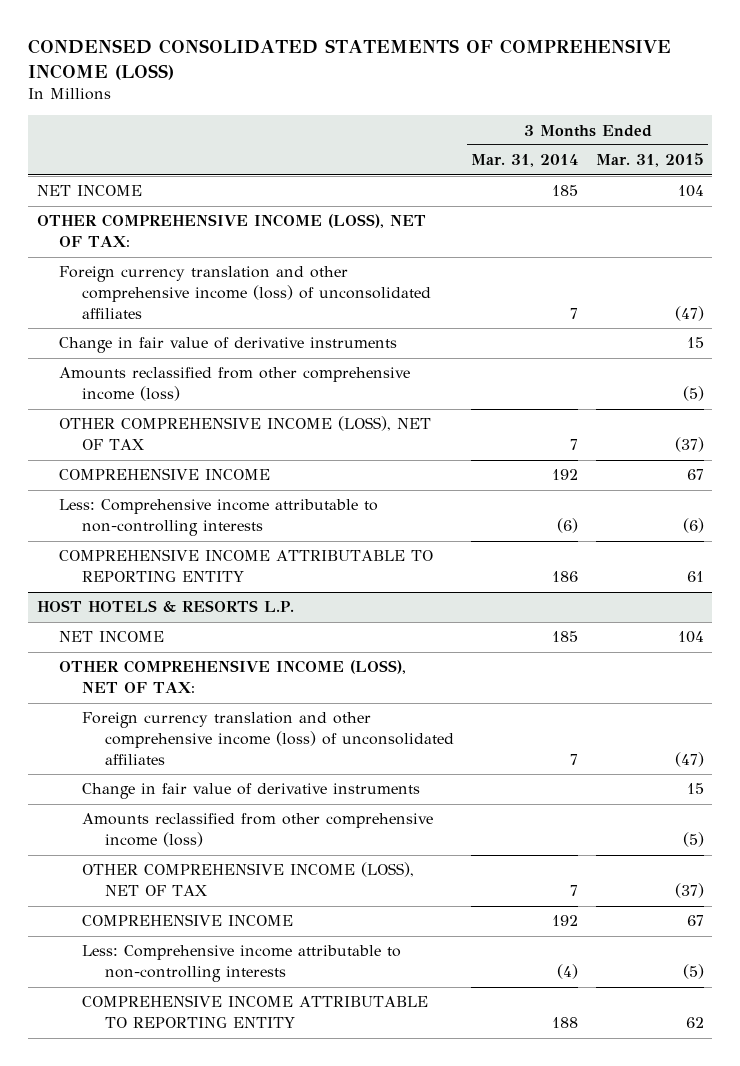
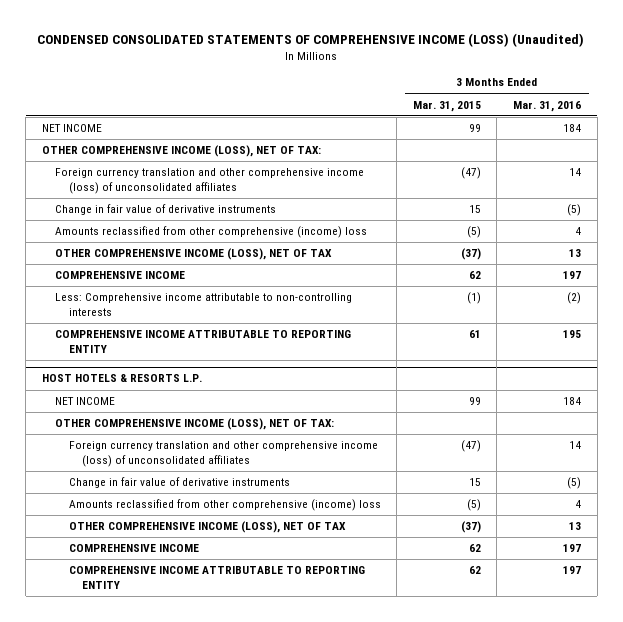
- CONDENSED CONSOLIDATED STATEMENTS OF COMPREHENSIVE INCOME (LOSS)
+ CONDENSED CONSOLIDATED STATEMENTS OF COMPREHENSIVE INCOME (LOSS) (Unaudited)
- | 3 Months Ended Mar. 31, 2014 | 3 Months Ended Mar. 31, 2015
+ | 3 Months Ended Mar. 31, 2015 | 3 Months Ended Mar. 31, 2016
- NET INCOME | 185 | 104
+ NET INCOME | 99 | 184
- Amounts reclassified from other comprehensive income (loss) | | (5)
+ Amounts reclassified from other comprehensive (income) loss | (5) | 4
- COMPREHENSIVE INCOME | 192 | 67
- Less: Comprehensive income attributable to non-controlling interests | (6) | (6)
+ COMPREHENSIVE INCOME | 62 | 197
+ Less: Comprehensive income attributable to non-controlling interests | (1) | (2)
@ HOST HOTELS & RESORTS L.P.
- NET INCOME | 185 | 104
+ NET INCOME | 99 | 184
- Amounts reclassified from other comprehensive income (loss) | | (5)
+ Amounts reclassified from other comprehensive (income) loss | (5) | 4
- COMPREHENSIVE INCOME | 192 | 67
- Less: Comprehensive income attributable to non-controlling interests | (4) | (5)
+ COMPREHENSIVE INCOME | 62 | 197

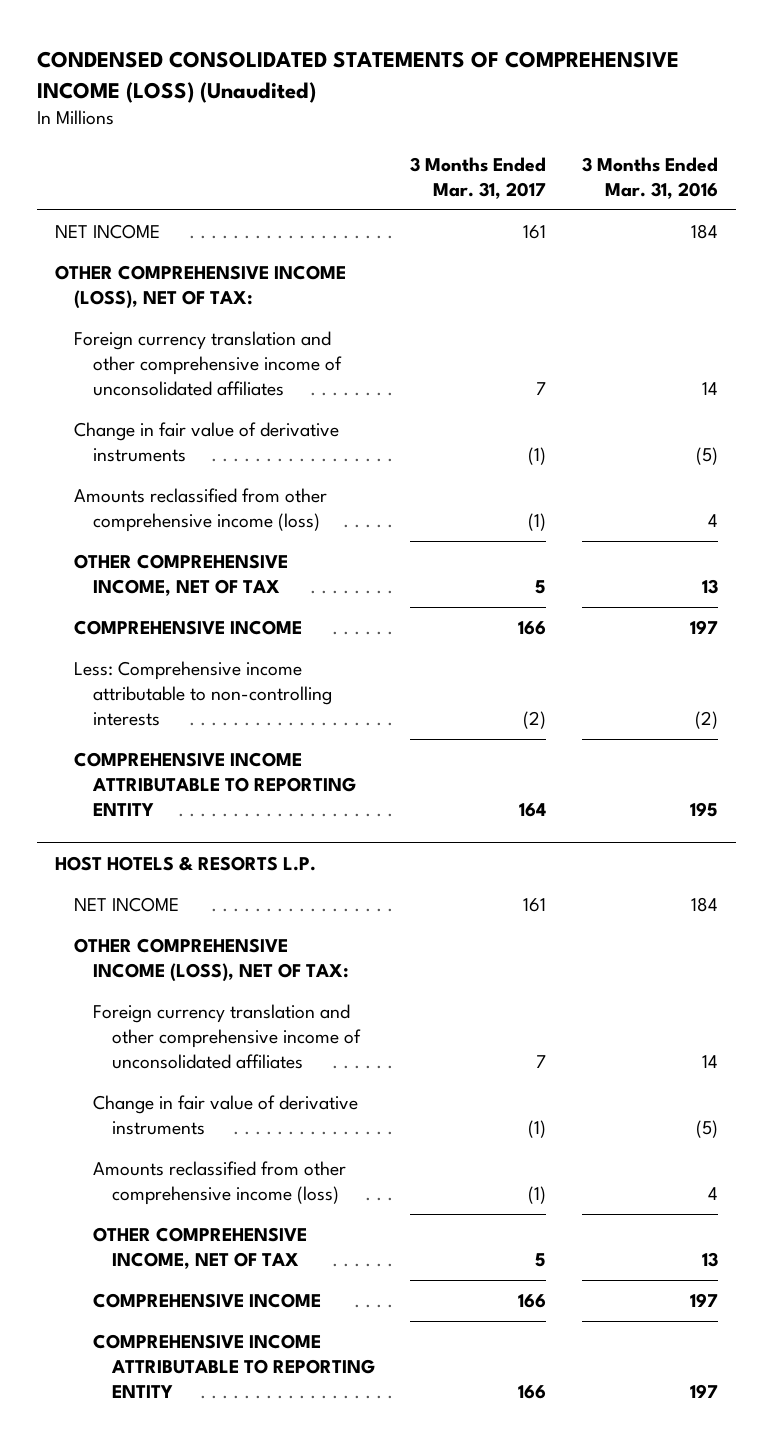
- | 3 Months Ended Mar. 31, 2015 | 3 Months Ended Mar. 31, 2016
+ | 3 Months Ended Mar. 31, 2017 | 3 Months Ended Mar. 31, 2016
- Foreign currency translation and other comprehensive income (loss) of unconsolidated affiliates | (47) | 14
+ Foreign currency translation and other comprehensive income of unconsolidated affiliates | 7 | 14
- Amounts reclassified from other comprehensive (income) loss | (5) | 4
- OTHER COMPREHENSIVE INCOME (LOSS), NET OF TAX | (37) | 13
+ Amounts reclassified from other comprehensive income (loss) | (1) | 4
+ OTHER COMPREHENSIVE INCOME, NET OF TAX | 5 | 13
@ HOST HOTELS & RESORTS L.P.
- Foreign currency translation and other comprehensive income (loss) of unconsolidated affiliates | (47) | 14
+ Foreign currency translation and other comprehensive income of unconsolidated affiliates | 7 | 14
- Amounts reclassified from other comprehensive (income) loss | (5) | 4
- OTHER COMPREHENSIVE INCOME (LOSS), NET OF TAX | (37) | 13
+ Amounts reclassified from other comprehensive income (loss) | (1) | 4
+ OTHER COMPREHENSIVE INCOME, NET OF TAX | 5 | 13

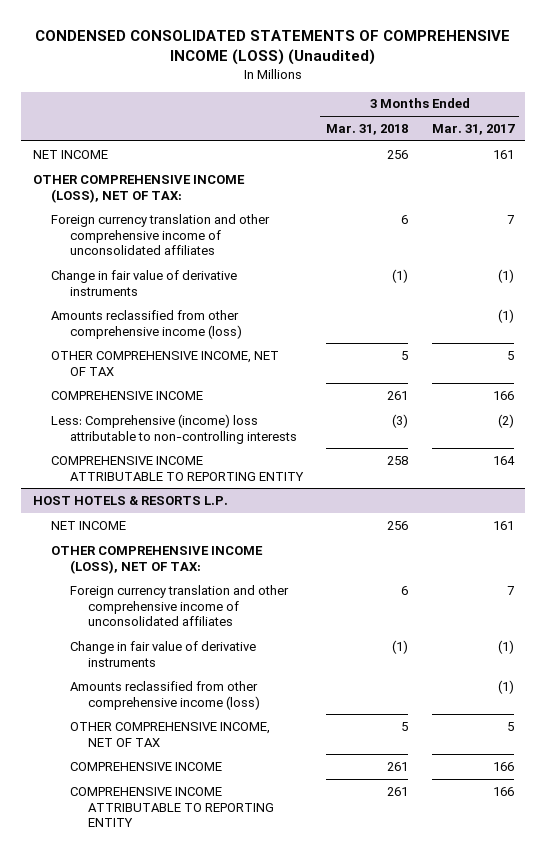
- | 3 Months Ended Mar. 31, 2017 | 3 Months Ended Mar. 31, 2016
+ | 3 Months Ended Mar. 31, 2018 | 3 Months Ended Mar. 31, 2017
- Less: Comprehensive income attributable to non-controlling interests | (2) | (2)
+ Less: Comprehensive (income) loss attributable to non-controlling interests | (3) | (2)

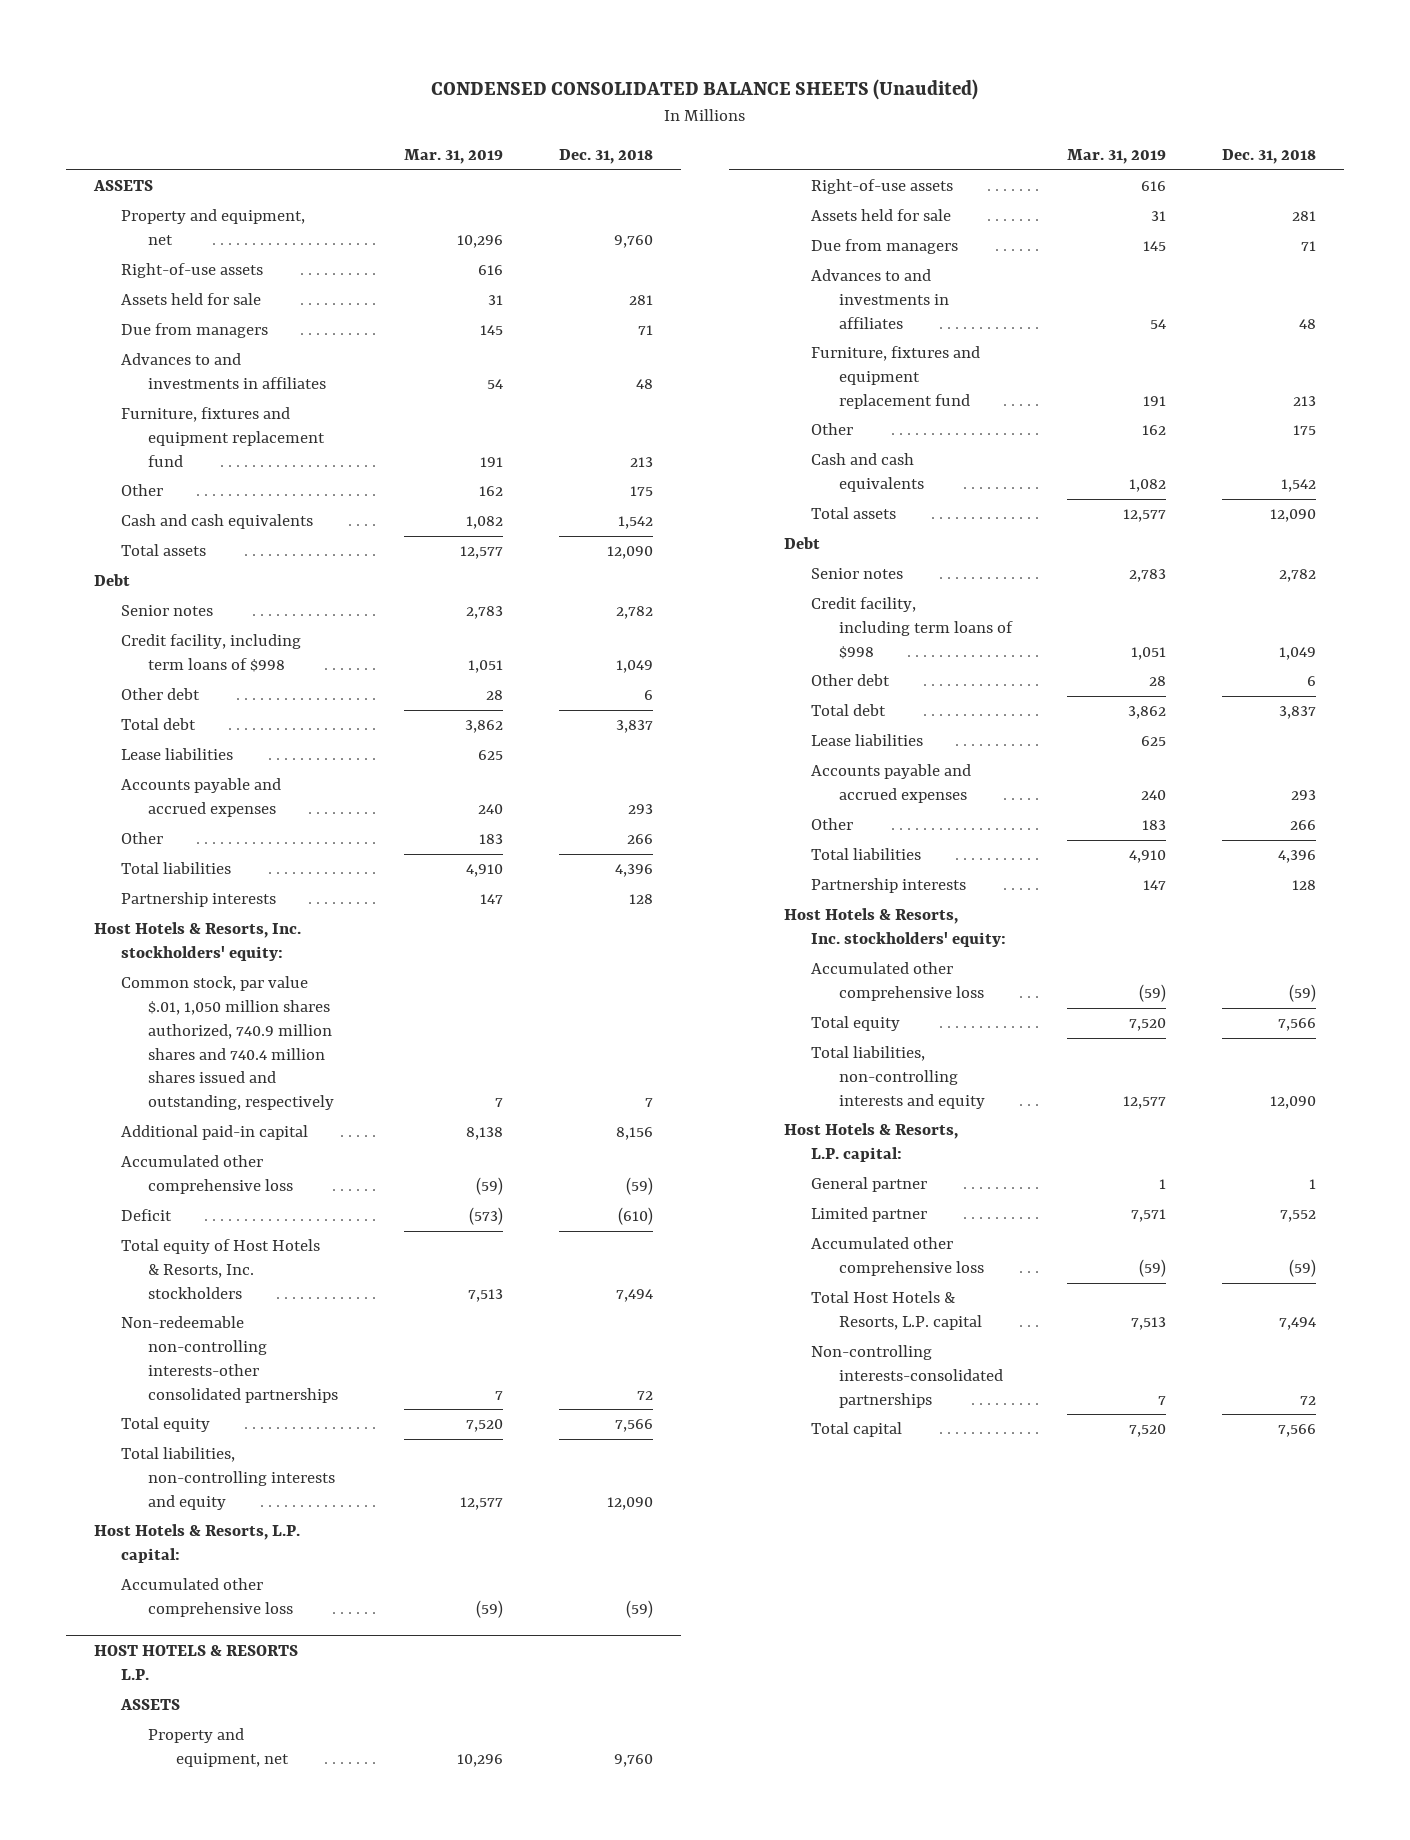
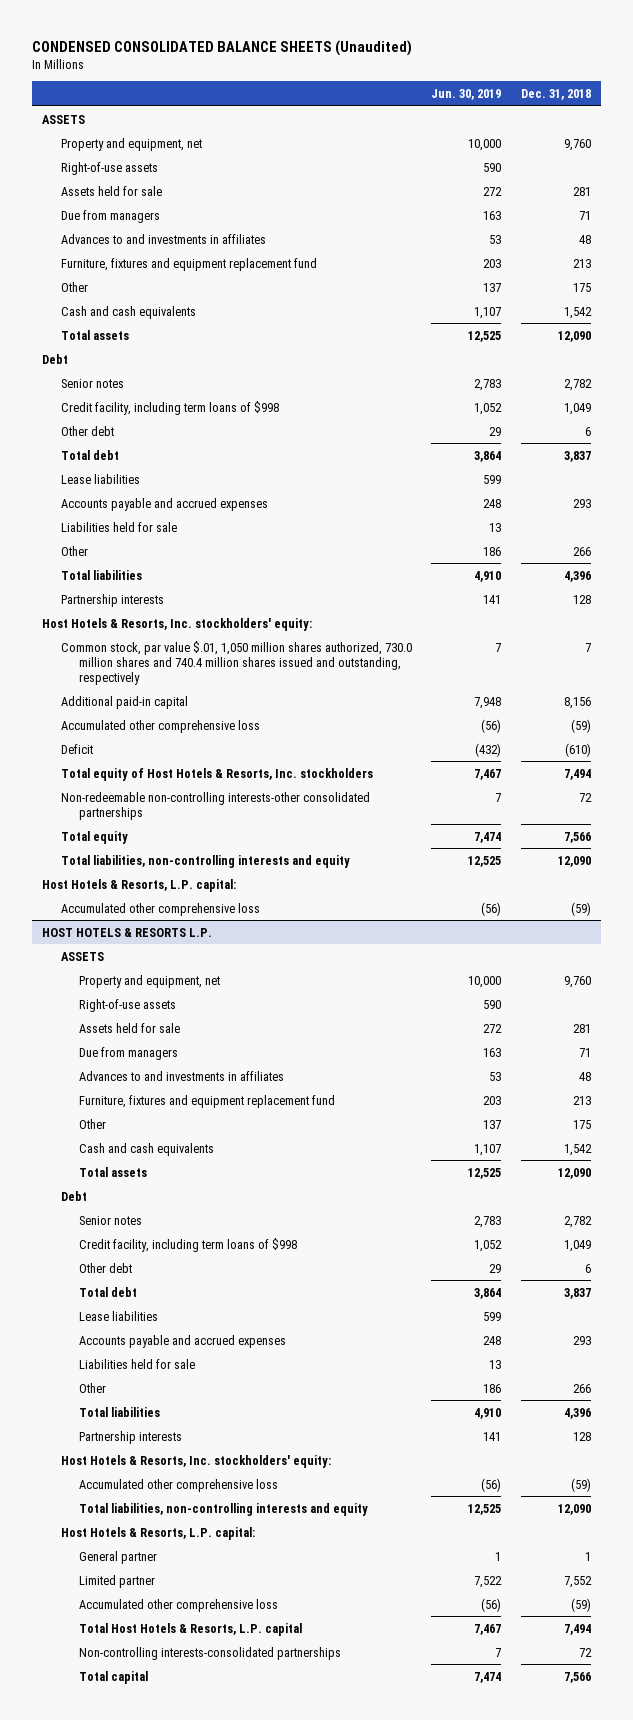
- | Mar. 31, 2019 | Dec. 31, 2018
+ | Jun. 30, 2019 | Dec. 31, 2018
+ Liabilities held for sale | 13 |
- Common stock, par value $.01, 1,050 million shares authorized, 740.9 million shares and 740.4 million shares issued and outstanding, respectively | 7 | 7
+ Common stock, par value $.01, 1,050 million shares authorized, 730.0 million shares and 740.4 million shares issued and outstanding, respectively | 7 | 7
@ HOST HOTELS & RESORTS L.P.
+ Liabilities held for sale | 13 |
- Total equity | 7,520 | 7,566

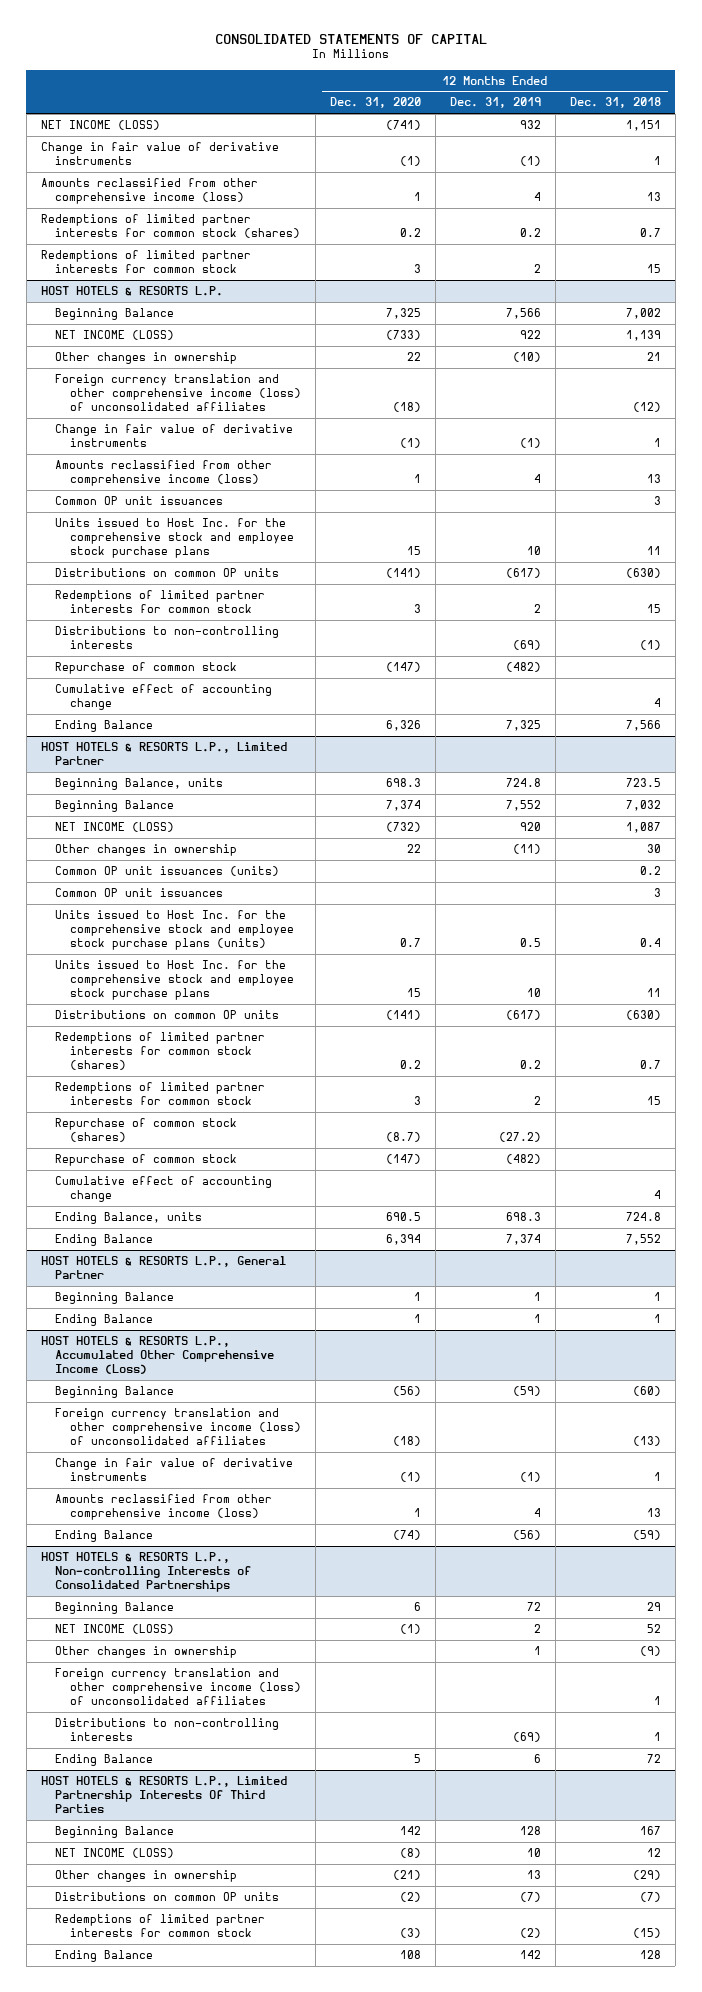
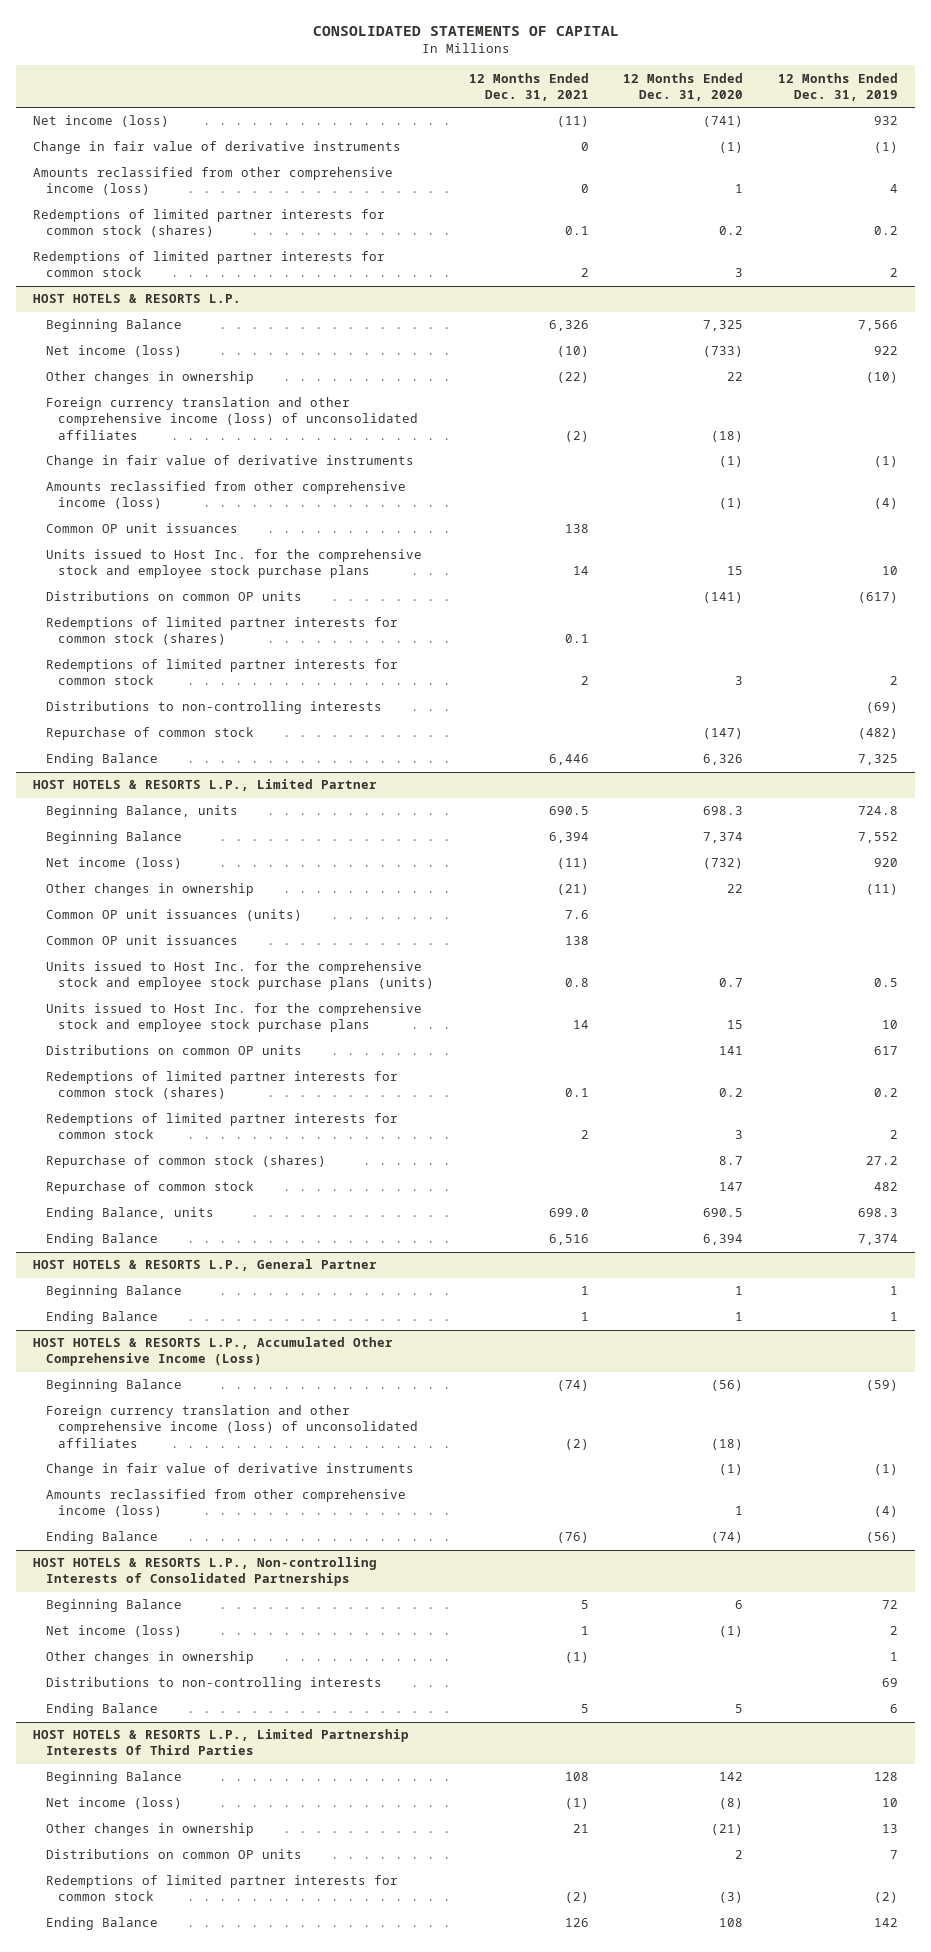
- | 12 Months Ended Dec. 31, 2020 | 12 Months Ended Dec. 31, 2019 | 12 Months Ended Dec. 31, 2018
+ | 12 Months Ended Dec. 31, 2021 | 12 Months Ended Dec. 31, 2020 | 12 Months Ended Dec. 31, 2019
- NET INCOME (LOSS) | (741) | 932 | 1,151
+ Net income (loss) | (11) | (741) | 932
@ HOST HOTELS & RESORTS L.P.
- NET INCOME (LOSS) | (733) | 922 | 1,139
+ Net income (loss) | (10) | (733) | 922
- Amounts reclassified from other comprehensive income (loss) | 1 | 4 | 13
+ Amounts reclassified from other comprehensive income (loss) | | (1) | (4)
+ Redemptions of limited partner interests for common stock (shares) | 0.1 | |
- Cumulative effect of accounting change | | | 4
@ HOST HOTELS & RESORTS L.P., Limited Partner
- NET INCOME (LOSS) | (732) | 920 | 1,087
+ Net income (loss) | (11) | (732) | 920
- Distributions on common OP units | (141) | (617) | (630)
+ Distributions on common OP units | | 141 | 617
- Repurchase of common stock (shares) | (8.7) | (27.2) |
- Repurchase of common stock | (147) | (482) |
- Cumulative effect of accounting change | | | 4
+ Repurchase of common stock (shares) | | 8.7 | 27.2
+ Repurchase of common stock | | 147 | 482
@ HOST HOTELS & RESORTS L.P., Accumulated Other Comprehensive Income (Loss)
- Amounts reclassified from other comprehensive income (loss) | 1 | 4 | 13
+ Amounts reclassified from other comprehensive income (loss) | | 1 | (4)
@ HOST HOTELS & RESORTS L.P., Non-controlling Interests of Consolidated Partnerships
- NET INCOME (LOSS) | (1) | 2 | 52
+ Net income (loss) | 1 | (1) | 2
- Foreign currency translation and other comprehensive income (loss) of unconsolidated affiliates | | | 1
- Distributions to non-controlling interests | | (69) | 1
+ Distributions to non-controlling interests | | | 69
@ HOST HOTELS & RESORTS L.P., Limited Partnership Interests Of Third Parties
- NET INCOME (LOSS) | (8) | 10 | 12
+ Net income (loss) | (1) | (8) | 10
- Distributions on common OP units | (2) | (7) | (7)
+ Distributions on common OP units | | 2 | 7

